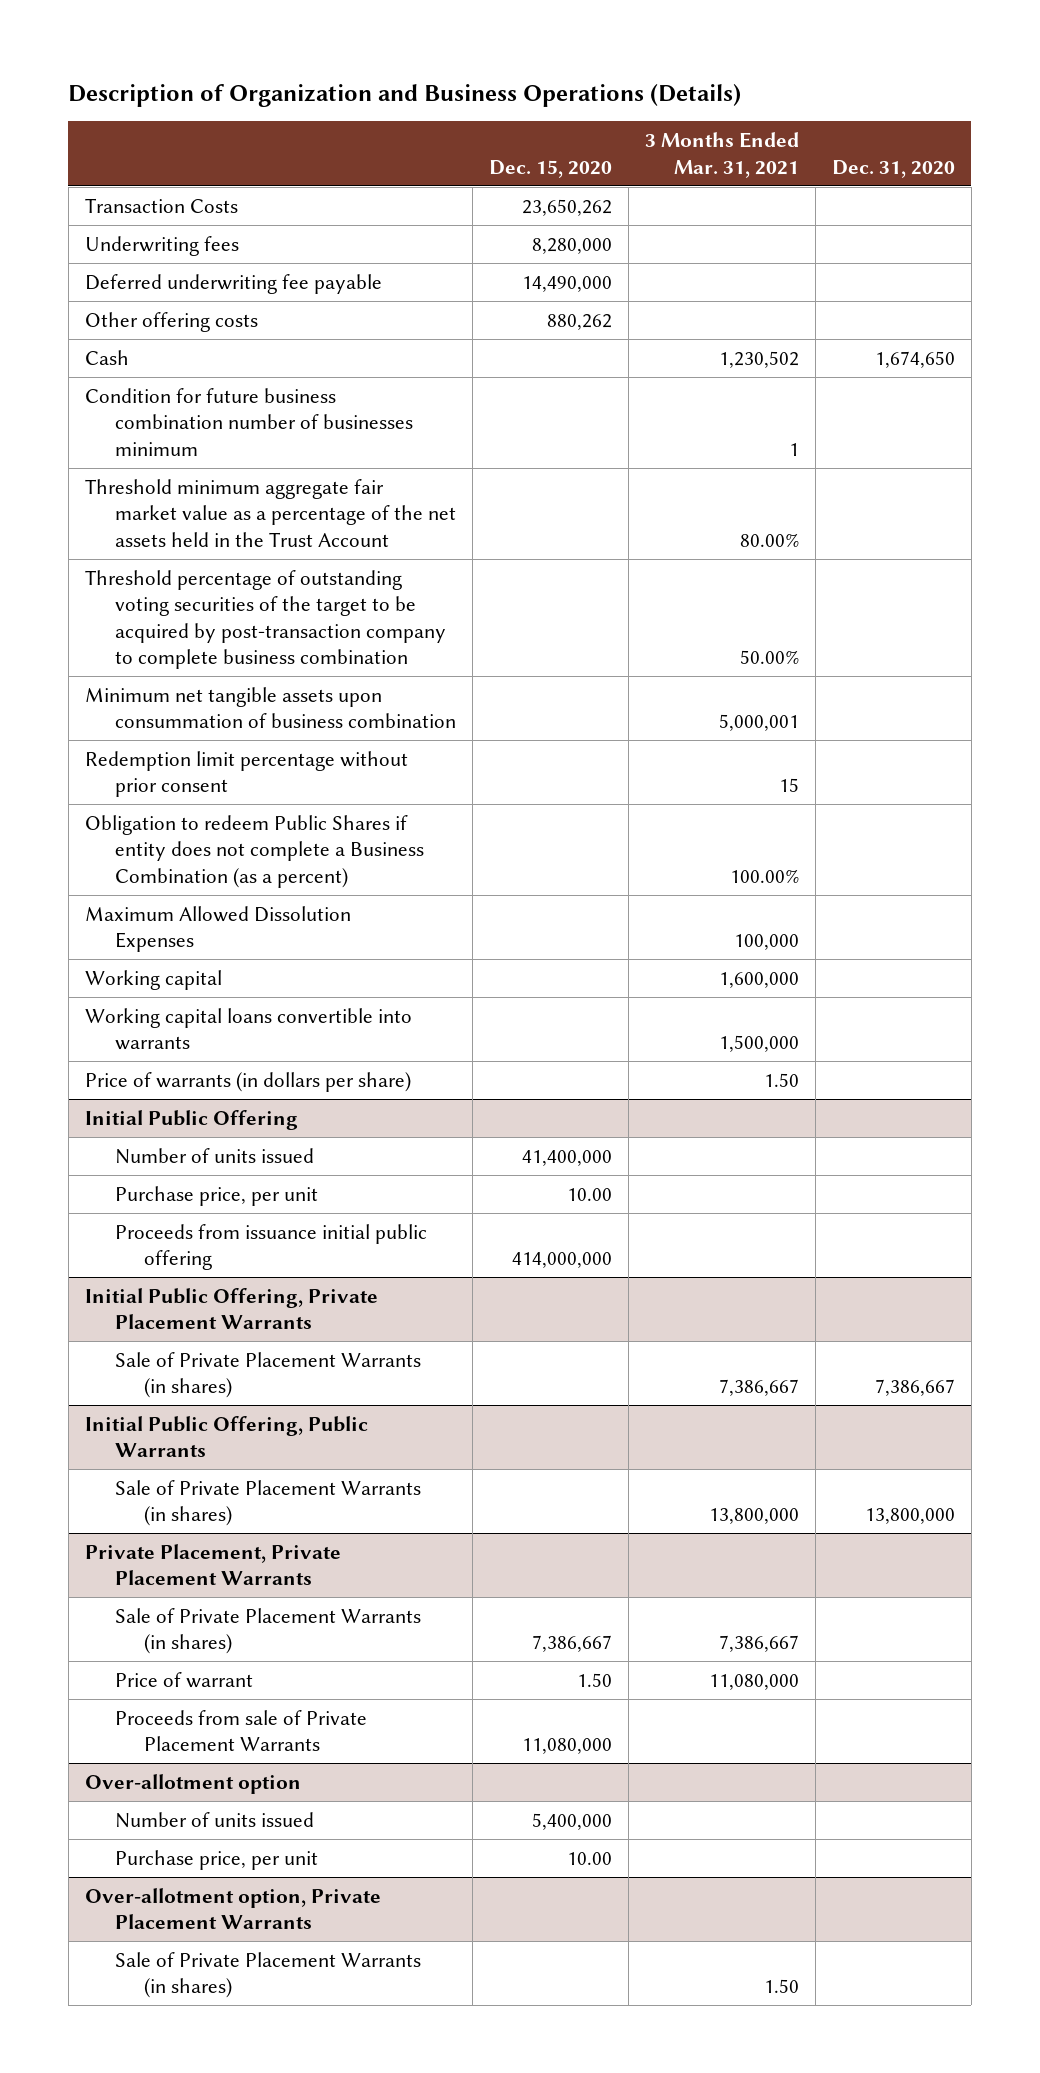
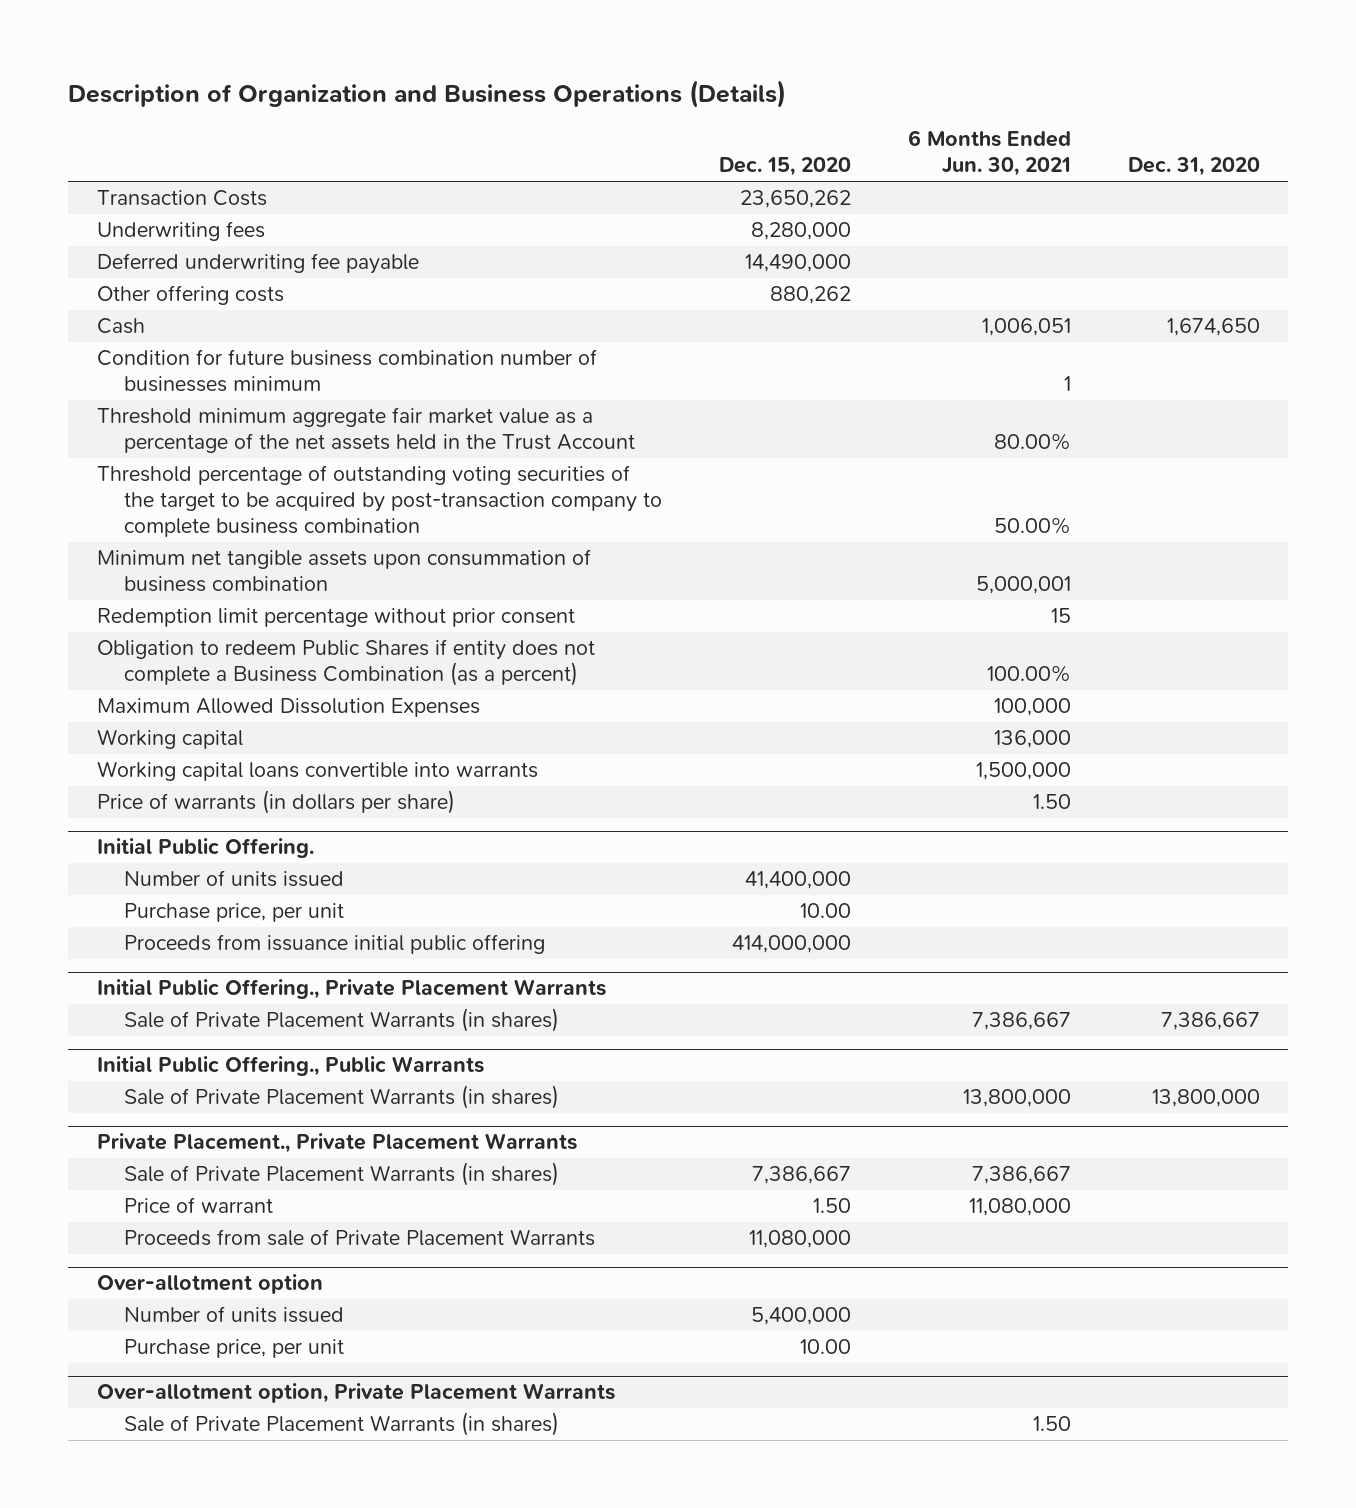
- | Dec. 15, 2020 | 3 Months Ended Mar. 31, 2021 | Dec. 31, 2020
+ | Dec. 15, 2020 | 6 Months Ended Jun. 30, 2021 | Dec. 31, 2020
- Initial Public Offering
+ Initial Public Offering.
- Initial Public Offering, Private Placement Warrants
+ Initial Public Offering., Private Placement Warrants
- Initial Public Offering, Public Warrants
+ Initial Public Offering., Public Warrants
- Private Placement, Private Placement Warrants
+ Private Placement., Private Placement Warrants

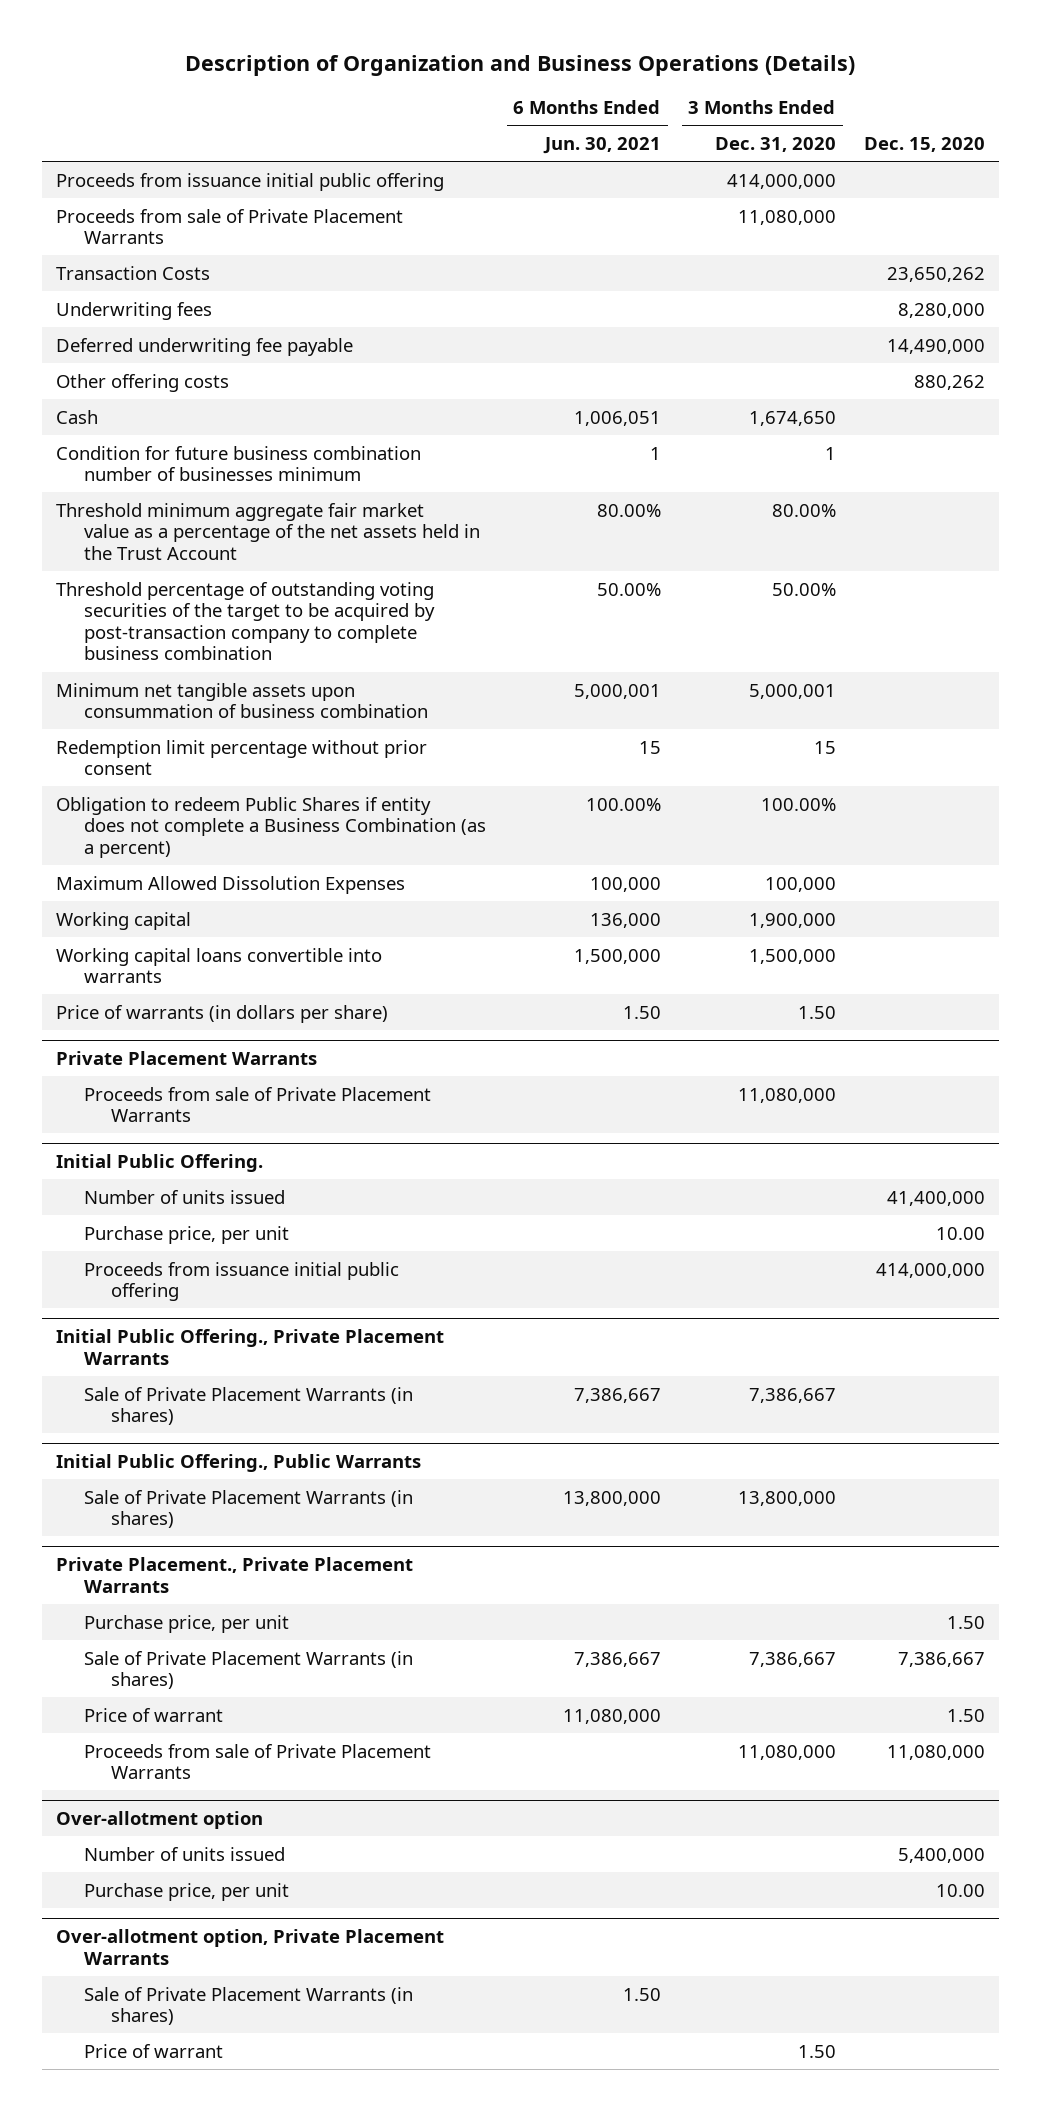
- | Dec. 15, 2020 | 6 Months Ended Jun. 30, 2021 | Dec. 31, 2020
+ | 6 Months Ended Jun. 30, 2021 | 3 Months Ended Dec. 31, 2020 | Dec. 15, 2020
+ Proceeds from issuance initial public offering | | 414,000,000 |
+ Proceeds from sale of Private Placement Warrants | | 11,080,000 |
+ Private Placement Warrants
+ Proceeds from sale of Private Placement Warrants | | 11,080,000 |
@ Private Placement., Private Placement Warrants
+ Purchase price, per unit | | | 1.50
@ Over-allotment option, Private Placement Warrants
+ Price of warrant | | 1.50 |

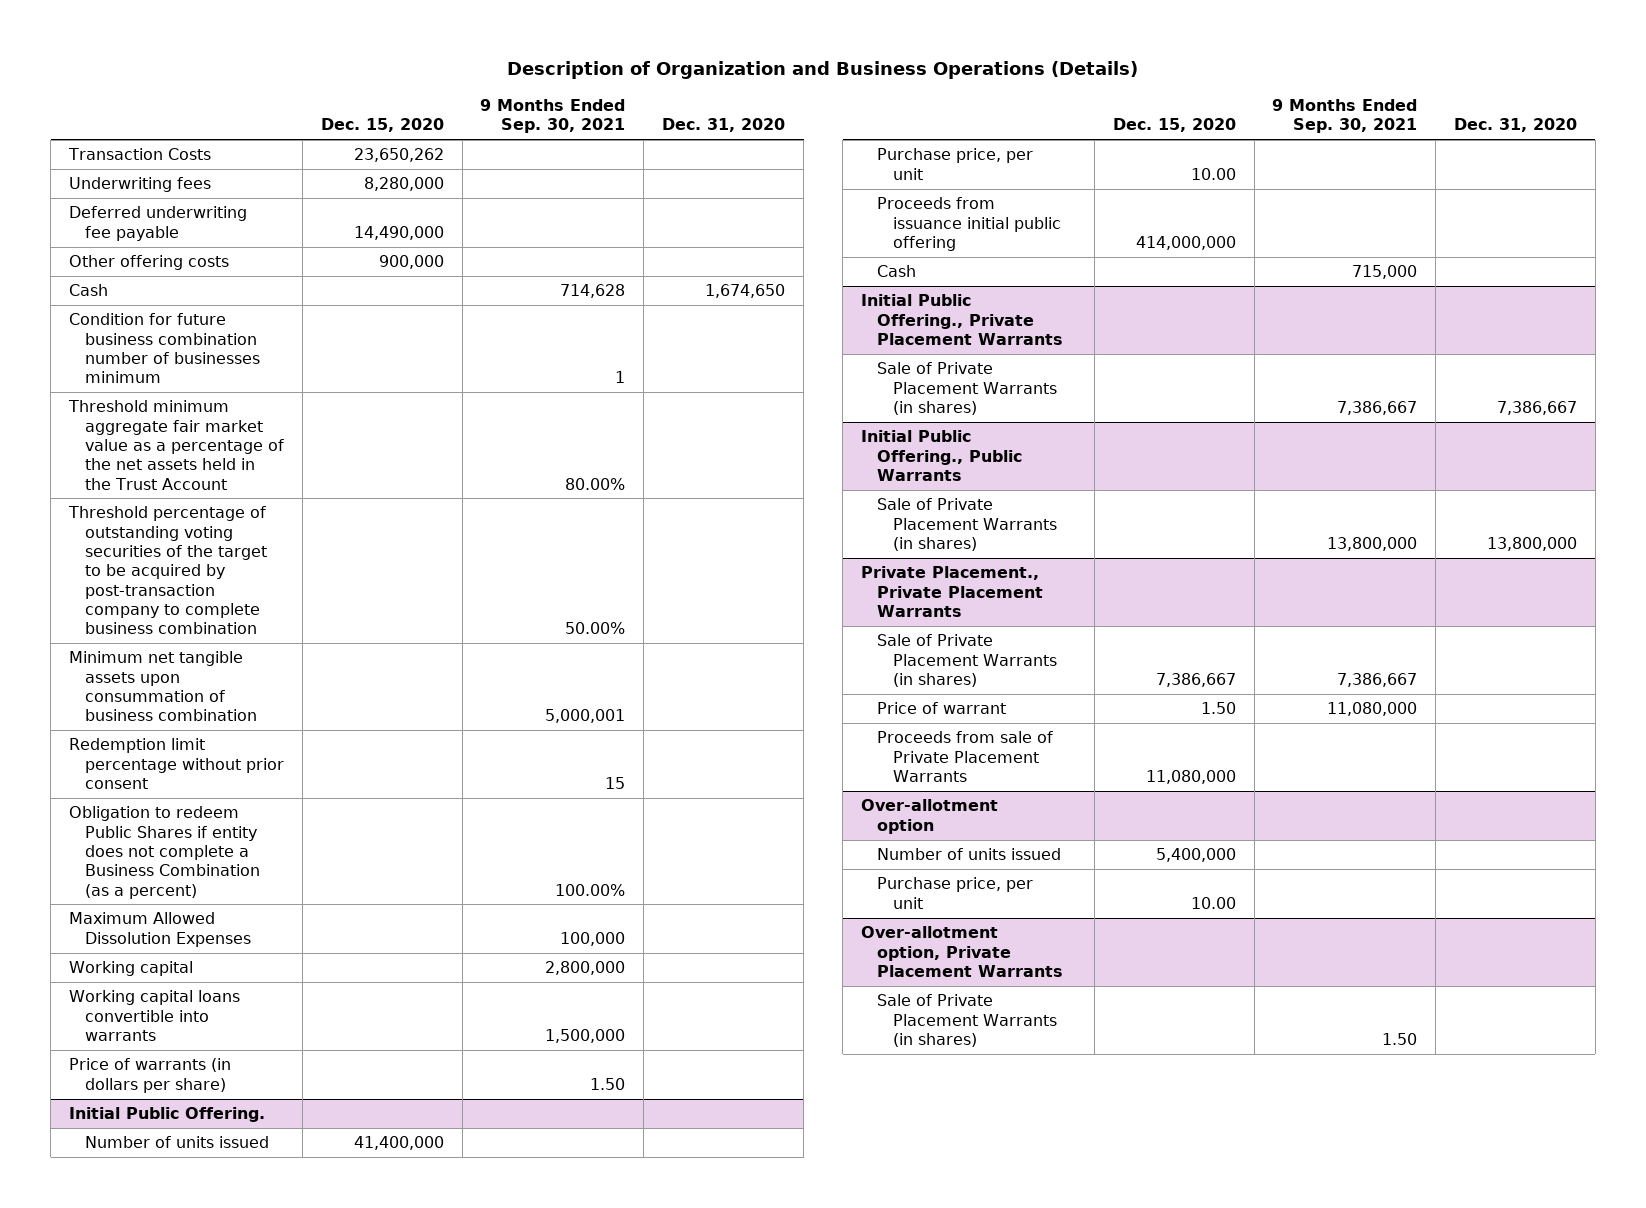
- | 6 Months Ended Jun. 30, 2021 | 3 Months Ended Dec. 31, 2020 | Dec. 15, 2020
+ | Dec. 15, 2020 | 9 Months Ended Sep. 30, 2021 | Dec. 31, 2020
- Proceeds from issuance initial public offering | | 414,000,000 |
- Proceeds from sale of Private Placement Warrants | | 11,080,000 |
- Other offering costs | | | 880,262
+ Other offering costs | 900,000 | |
- Private Placement Warrants
- Proceeds from sale of Private Placement Warrants | | 11,080,000 |
@ Initial Public Offering.
+ Cash | | 715,000 |
@ Private Placement., Private Placement Warrants
- Purchase price, per unit | | | 1.50
@ Over-allotment option, Private Placement Warrants
- Price of warrant | | 1.50 |

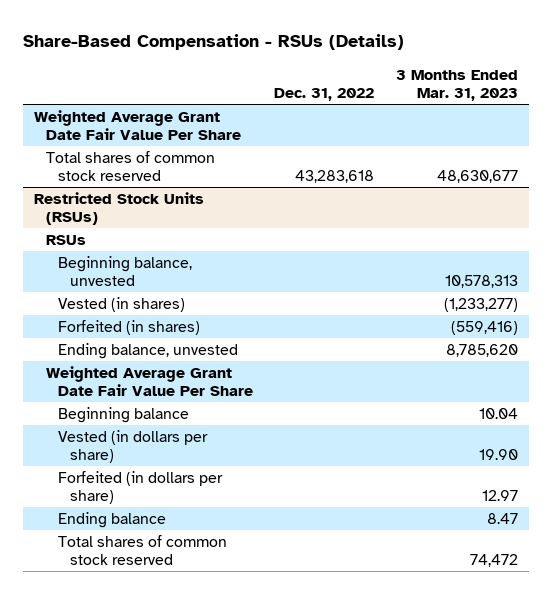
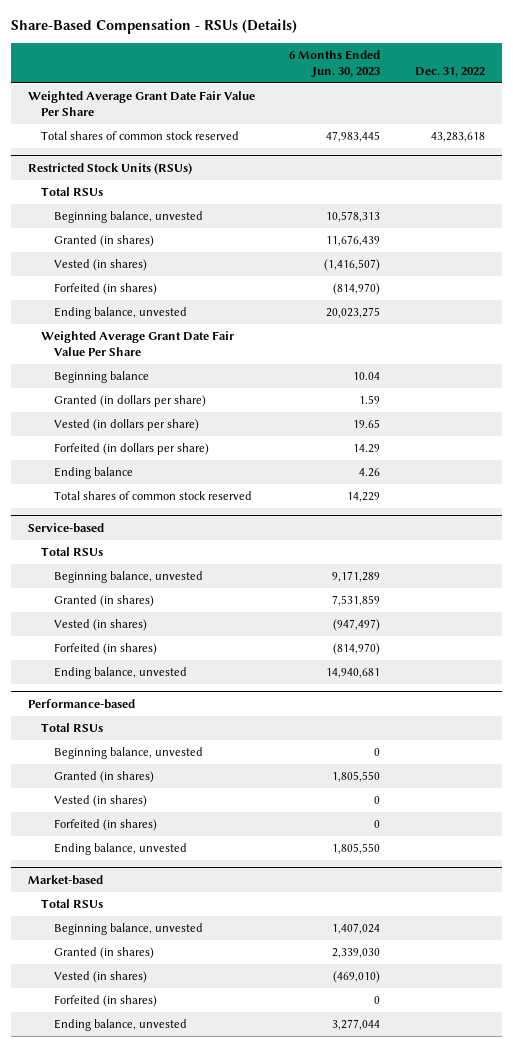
- | Dec. 31, 2022 | 3 Months Ended Mar. 31, 2023
+ | 6 Months Ended Jun. 30, 2023 | Dec. 31, 2022
@ Restricted Stock Units (RSUs)
- RSUs
+ Total RSUs
+ Granted (in shares) | 11,676,439 |
+ Granted (in dollars per share) | 1.59 |
+ Service-based
+ Total RSUs
+ Beginning balance, unvested | 9,171,289 |
+ Granted (in shares) | 7,531,859 |
+ Vested (in shares) | (947,497) |
+ Forfeited (in shares) | (814,970) |
+ Ending balance, unvested | 14,940,681 |
+ Performance-based
+ Total RSUs
+ Beginning balance, unvested | 0 |
+ Granted (in shares) | 1,805,550 |
+ Vested (in shares) | 0 |
+ Forfeited (in shares) | 0 |
+ Ending balance, unvested | 1,805,550 |
+ Market-based
+ Total RSUs
+ Beginning balance, unvested | 1,407,024 |
+ Granted (in shares) | 2,339,030 |
+ Vested (in shares) | (469,010) |
+ Forfeited (in shares) | 0 |
+ Ending balance, unvested | 3,277,044 |

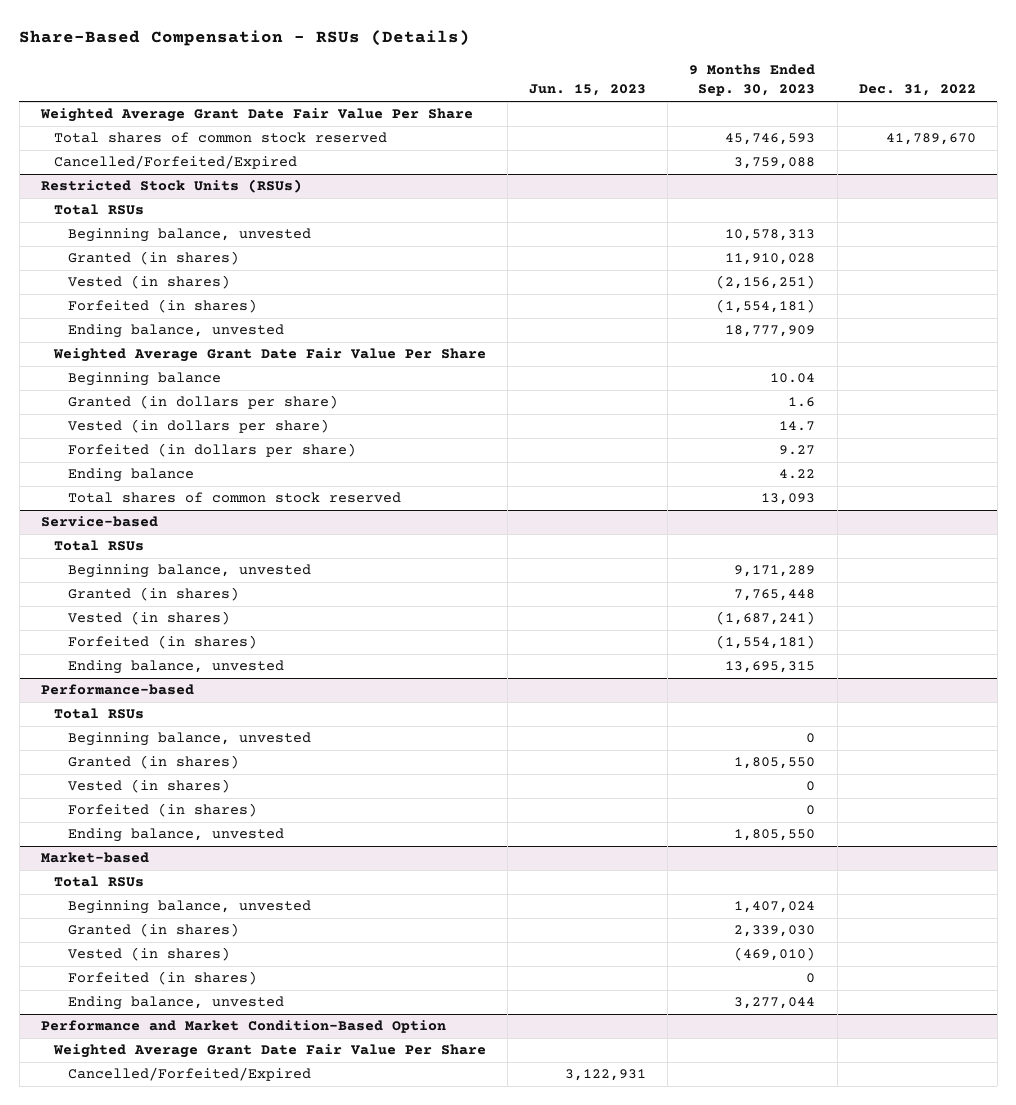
- | 6 Months Ended Jun. 30, 2023 | Dec. 31, 2022
+ | Jun. 15, 2023 | 9 Months Ended Sep. 30, 2023 | Dec. 31, 2022
- Total shares of common stock reserved | 47,983,445 | 43,283,618
+ Total shares of common stock reserved | | 45,746,593 | 41,789,670
+ Cancelled/Forfeited/Expired | | 3,759,088 |
+ Performance and Market Condition-Based Option
+ Weighted Average Grant Date Fair Value Per Share
+ Cancelled/Forfeited/Expired | 3,122,931 | |

